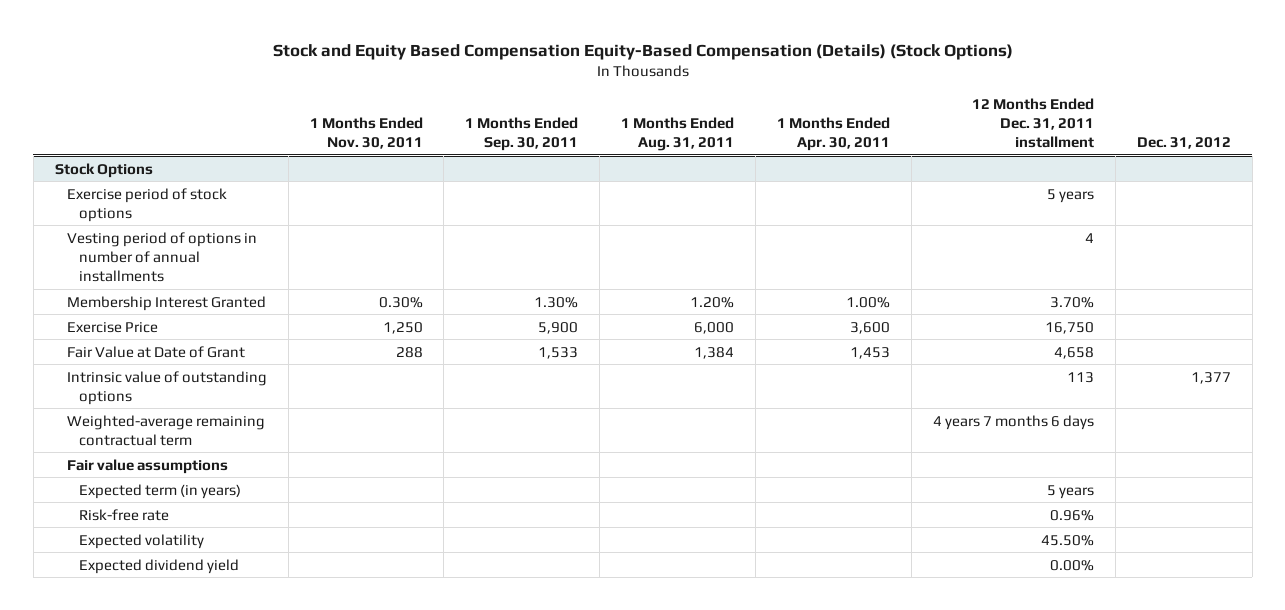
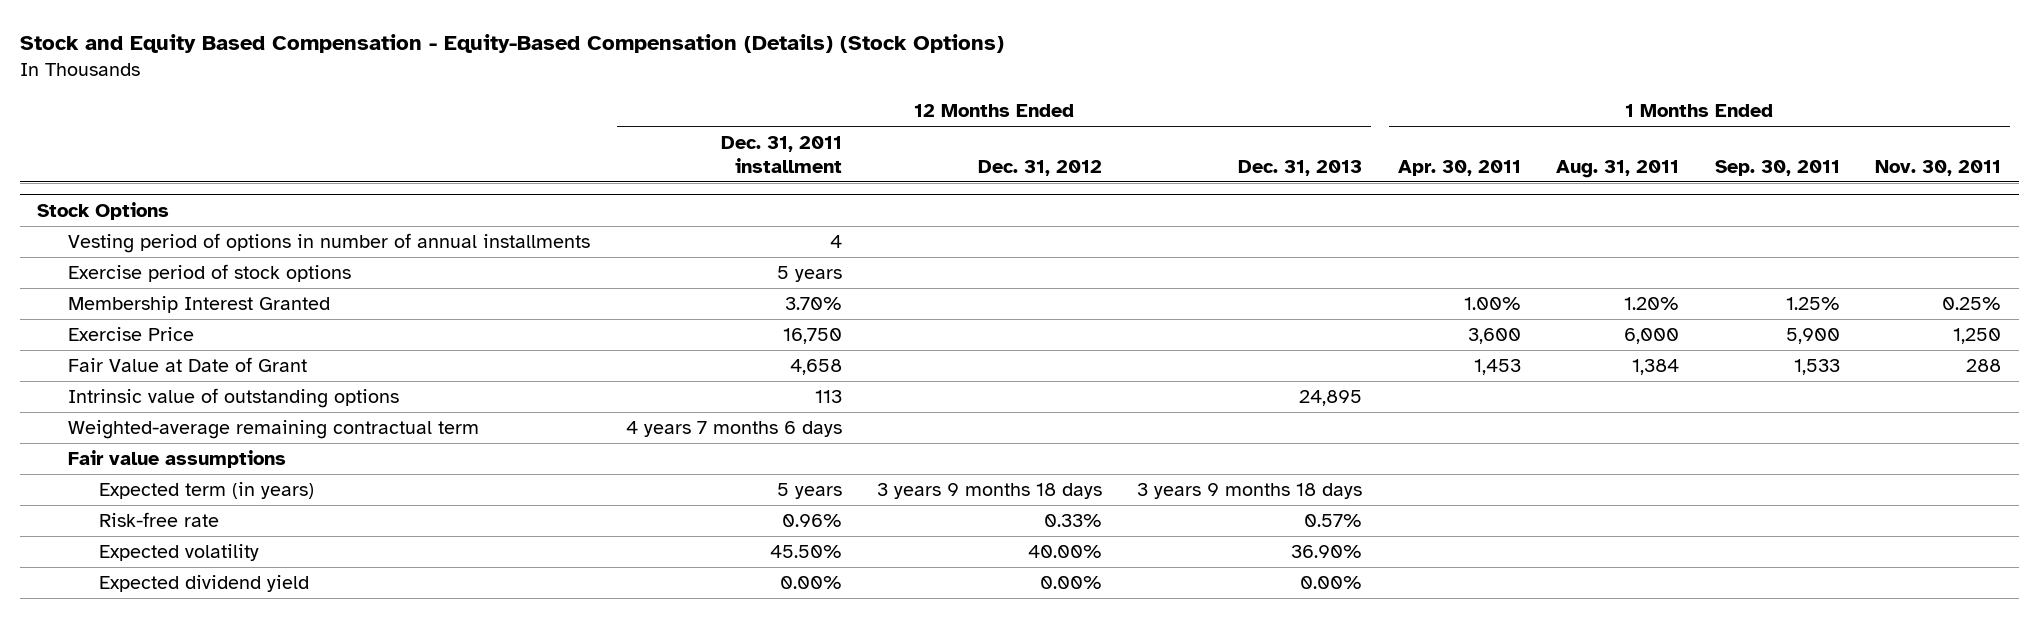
- Stock and Equity Based Compensation Equity-Based Compensation (Details) (Stock Options)
+ Stock and Equity Based Compensation - Equity-Based Compensation (Details) (Stock Options)
- | 1 Months Ended Nov. 30, 2011 | 1 Months Ended Sep. 30, 2011 | 1 Months Ended Aug. 31, 2011 | 1 Months Ended Apr. 30, 2011 | 12 Months Ended Dec. 31, 2011 installment | Dec. 31, 2012
+ | 12 Months Ended Dec. 31, 2011 installment | 12 Months Ended Dec. 31, 2012 | 12 Months Ended Dec. 31, 2013 | 1 Months Ended Apr. 30, 2011 | 1 Months Ended Aug. 31, 2011 | 1 Months Ended Sep. 30, 2011 | 1 Months Ended Nov. 30, 2011
@ Stock Options
- Membership Interest Granted | 0.30% | 1.30% | 1.20% | 1.00% | 3.70% |
moved down: Exercise period of stock options | 5 years | | | | | |
+ Membership Interest Granted | 3.70% | | | 1.00% | 1.20% | 1.25% | 0.25%

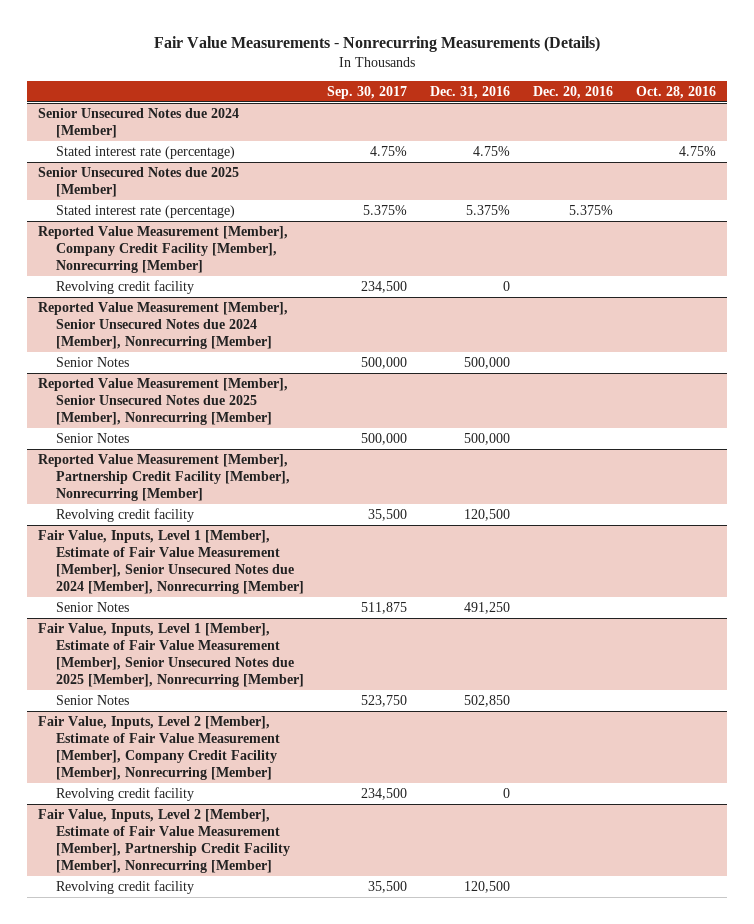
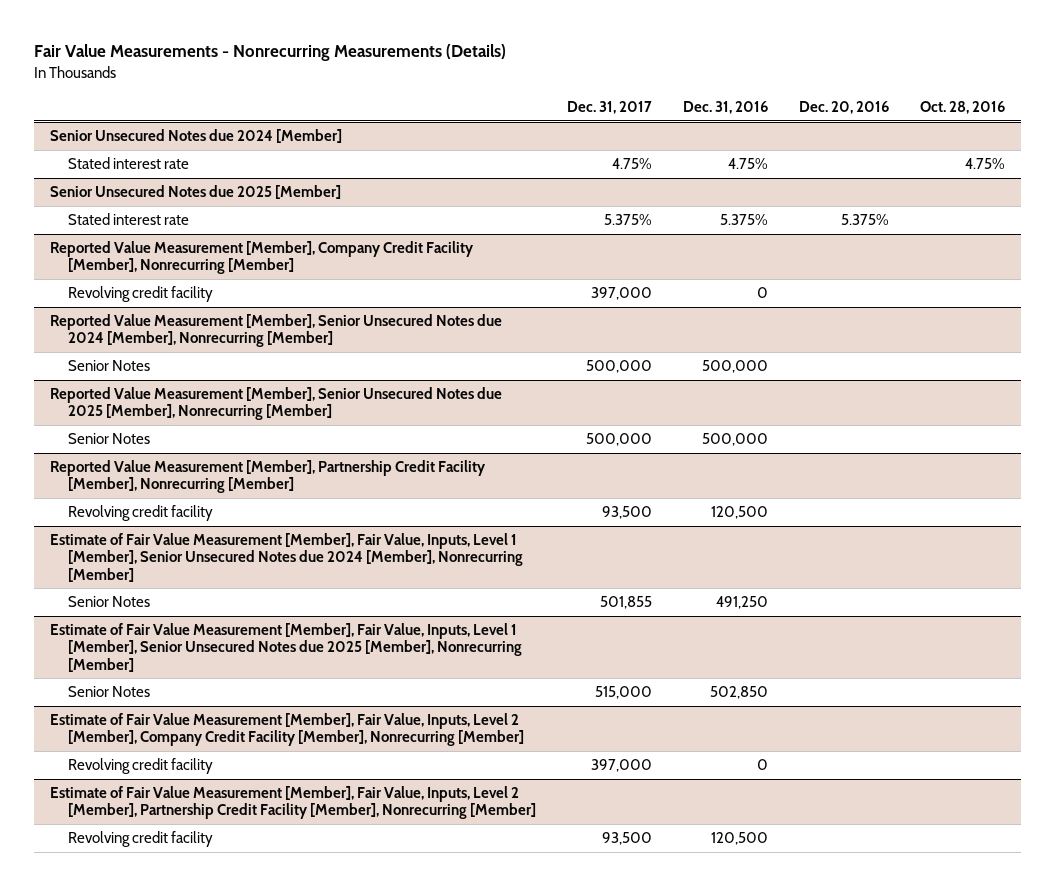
- | Sep. 30, 2017 | Dec. 31, 2016 | Dec. 20, 2016 | Oct. 28, 2016
+ | Dec. 31, 2017 | Dec. 31, 2016 | Dec. 20, 2016 | Oct. 28, 2016
@ Senior Unsecured Notes due 2024 [Member]
- Stated interest rate (percentage) | 4.75% | 4.75% | | 4.75%
+ Stated interest rate | 4.75% | 4.75% | | 4.75%
@ Senior Unsecured Notes due 2025 [Member]
- Stated interest rate (percentage) | 5.375% | 5.375% | 5.375% |
+ Stated interest rate | 5.375% | 5.375% | 5.375% |
- Fair Value, Inputs, Level 1 [Member], Estimate of Fair Value Measurement [Member], Senior Unsecured Notes due 2024 [Member], Nonrecurring [Member]
+ Estimate of Fair Value Measurement [Member], Fair Value, Inputs, Level 1 [Member], Senior Unsecured Notes due 2024 [Member], Nonrecurring [Member]
- Fair Value, Inputs, Level 1 [Member], Estimate of Fair Value Measurement [Member], Senior Unsecured Notes due 2025 [Member], Nonrecurring [Member]
+ Estimate of Fair Value Measurement [Member], Fair Value, Inputs, Level 1 [Member], Senior Unsecured Notes due 2025 [Member], Nonrecurring [Member]
- Fair Value, Inputs, Level 2 [Member], Estimate of Fair Value Measurement [Member], Company Credit Facility [Member], Nonrecurring [Member]
+ Estimate of Fair Value Measurement [Member], Fair Value, Inputs, Level 2 [Member], Company Credit Facility [Member], Nonrecurring [Member]
- Fair Value, Inputs, Level 2 [Member], Estimate of Fair Value Measurement [Member], Partnership Credit Facility [Member], Nonrecurring [Member]
+ Estimate of Fair Value Measurement [Member], Fair Value, Inputs, Level 2 [Member], Partnership Credit Facility [Member], Nonrecurring [Member]

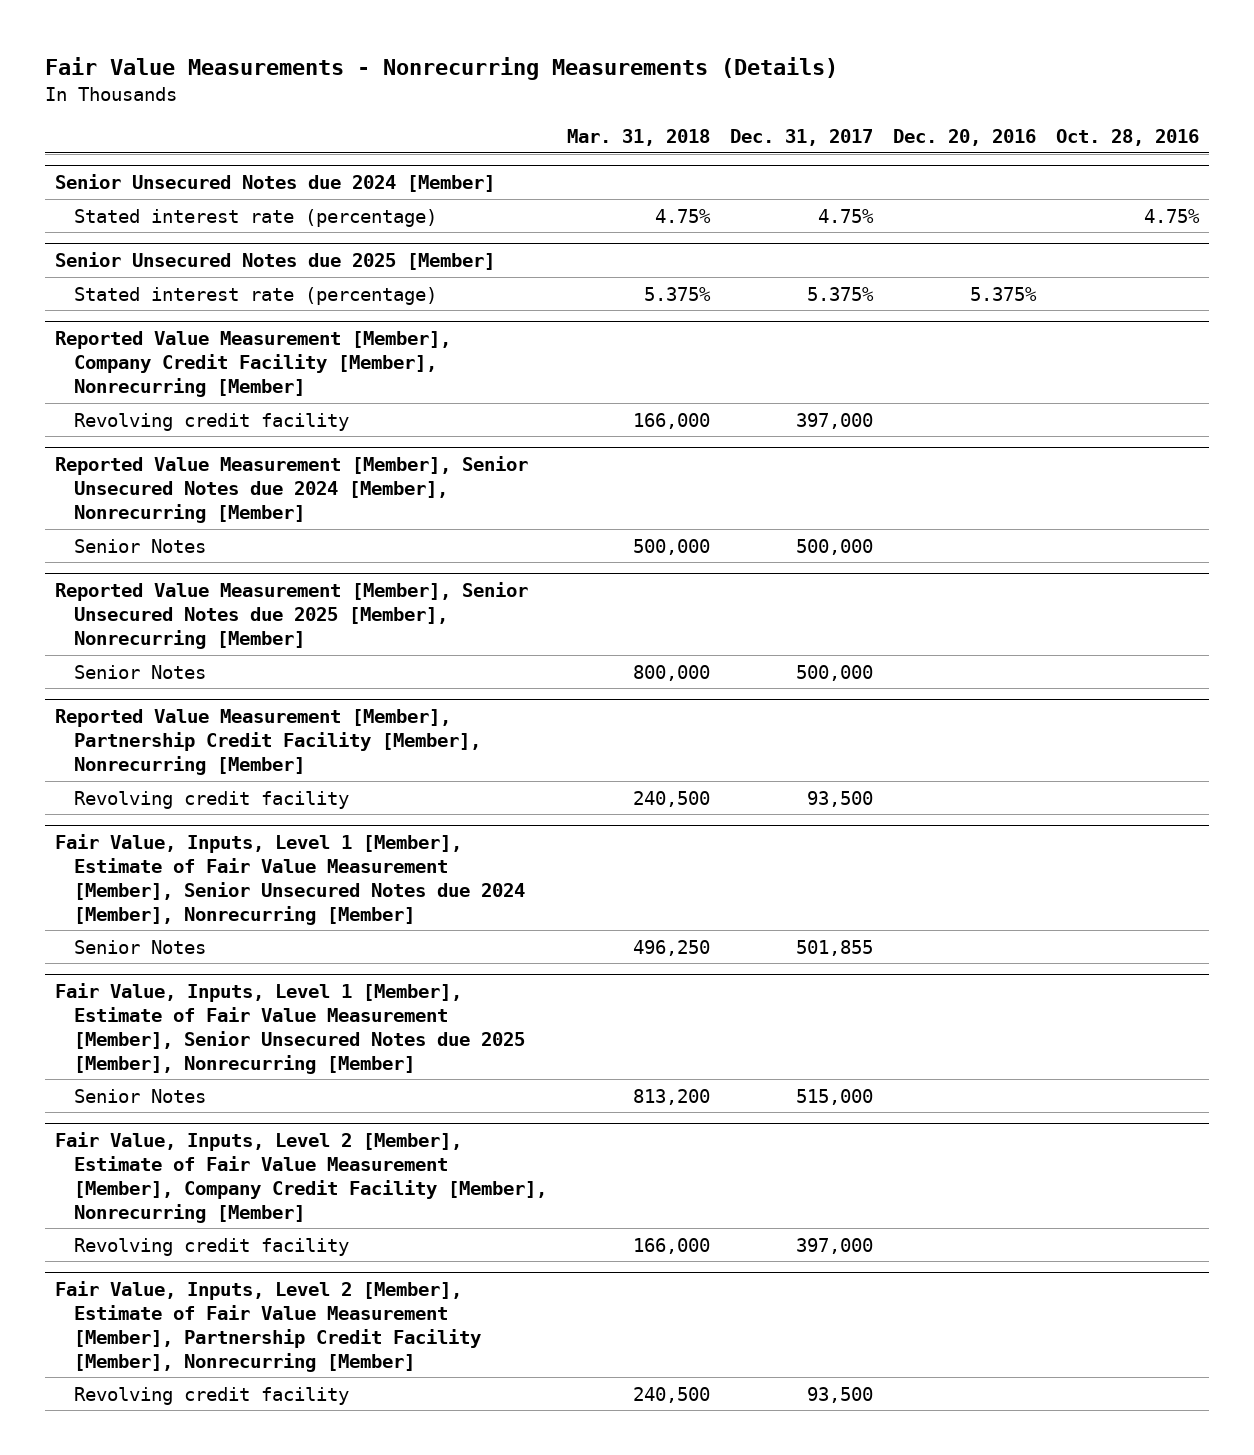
- | Dec. 31, 2017 | Dec. 31, 2016 | Dec. 20, 2016 | Oct. 28, 2016
+ | Mar. 31, 2018 | Dec. 31, 2017 | Dec. 20, 2016 | Oct. 28, 2016
@ Senior Unsecured Notes due 2024 [Member]
- Stated interest rate | 4.75% | 4.75% | | 4.75%
+ Stated interest rate (percentage) | 4.75% | 4.75% | | 4.75%
@ Senior Unsecured Notes due 2025 [Member]
- Stated interest rate | 5.375% | 5.375% | 5.375% |
+ Stated interest rate (percentage) | 5.375% | 5.375% | 5.375% |
- Estimate of Fair Value Measurement [Member], Fair Value, Inputs, Level 1 [Member], Senior Unsecured Notes due 2024 [Member], Nonrecurring [Member]
+ Fair Value, Inputs, Level 1 [Member], Estimate of Fair Value Measurement [Member], Senior Unsecured Notes due 2024 [Member], Nonrecurring [Member]
- Estimate of Fair Value Measurement [Member], Fair Value, Inputs, Level 1 [Member], Senior Unsecured Notes due 2025 [Member], Nonrecurring [Member]
+ Fair Value, Inputs, Level 1 [Member], Estimate of Fair Value Measurement [Member], Senior Unsecured Notes due 2025 [Member], Nonrecurring [Member]
- Estimate of Fair Value Measurement [Member], Fair Value, Inputs, Level 2 [Member], Company Credit Facility [Member], Nonrecurring [Member]
+ Fair Value, Inputs, Level 2 [Member], Estimate of Fair Value Measurement [Member], Company Credit Facility [Member], Nonrecurring [Member]
- Estimate of Fair Value Measurement [Member], Fair Value, Inputs, Level 2 [Member], Partnership Credit Facility [Member], Nonrecurring [Member]
+ Fair Value, Inputs, Level 2 [Member], Estimate of Fair Value Measurement [Member], Partnership Credit Facility [Member], Nonrecurring [Member]

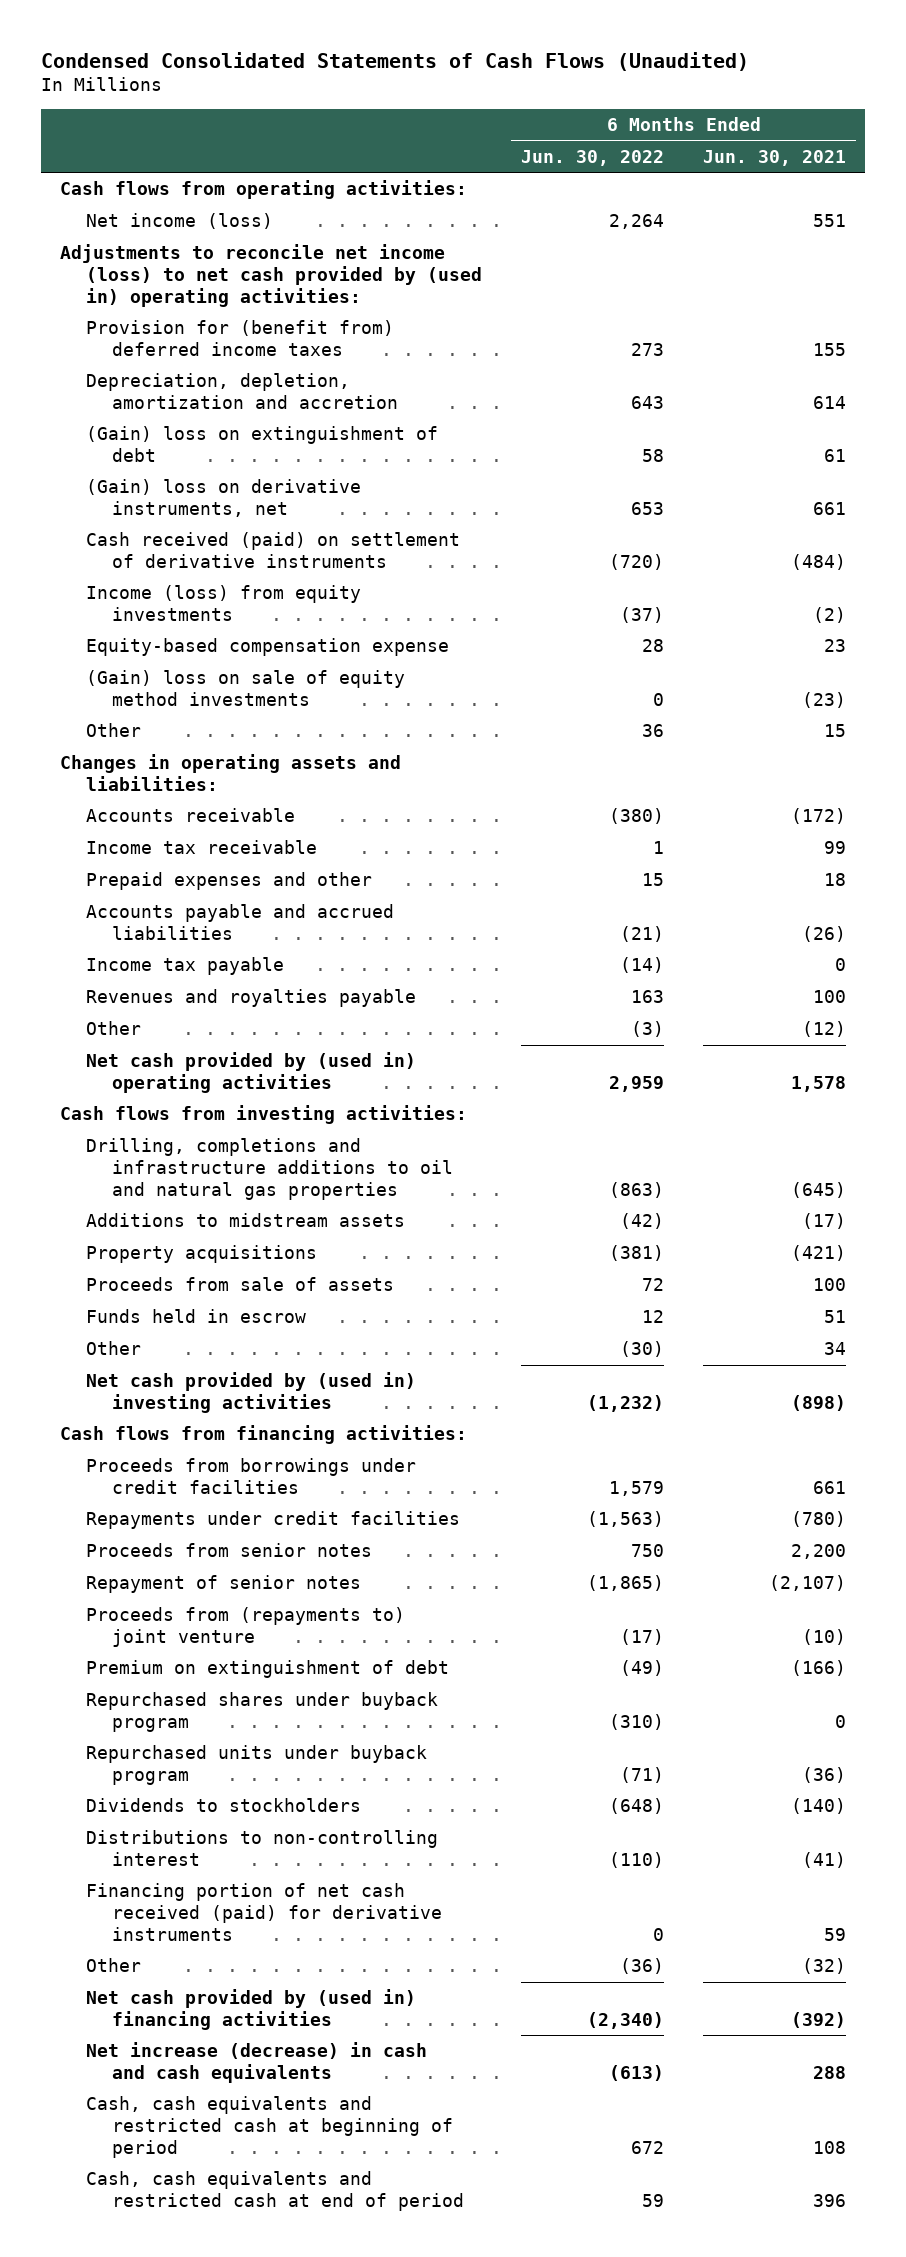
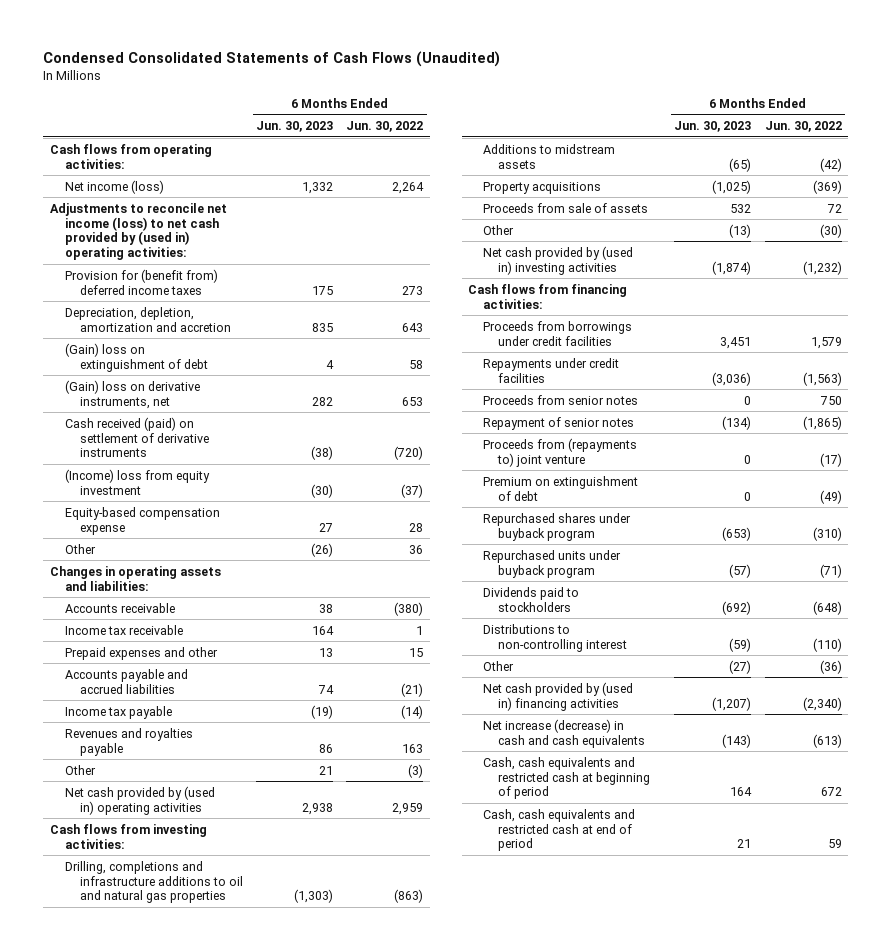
- | 6 Months Ended Jun. 30, 2022 | 6 Months Ended Jun. 30, 2021
+ | 6 Months Ended Jun. 30, 2023 | 6 Months Ended Jun. 30, 2022
- Income (loss) from equity investments | (37) | (2)
+ (Income) loss from equity investment | (30) | (37)
- (Gain) loss on sale of equity method investments | 0 | (23)
- Property acquisitions | (381) | (421)
+ Property acquisitions | (1,025) | (369)
- Funds held in escrow | 12 | 51
- Dividends to stockholders | (648) | (140)
+ Dividends paid to stockholders | (692) | (648)
- Financing portion of net cash received (paid) for derivative instruments | 0 | 59

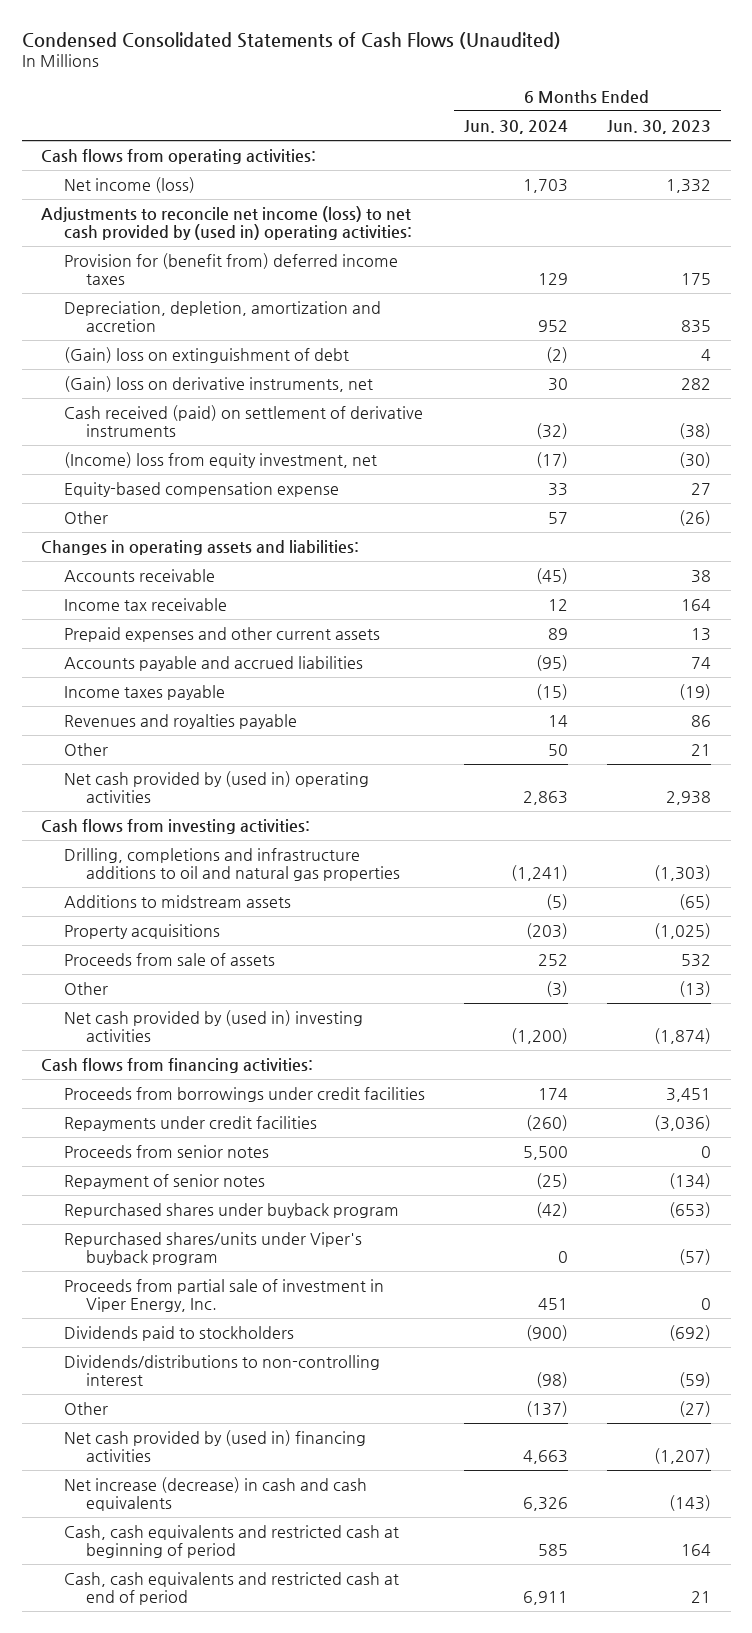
- | 6 Months Ended Jun. 30, 2023 | 6 Months Ended Jun. 30, 2022
+ | 6 Months Ended Jun. 30, 2024 | 6 Months Ended Jun. 30, 2023
- (Income) loss from equity investment | (30) | (37)
+ (Income) loss from equity investment, net | (17) | (30)
- Prepaid expenses and other | 13 | 15
+ Prepaid expenses and other current assets | 89 | 13
- Income tax payable | (19) | (14)
+ Income taxes payable | (15) | (19)
- Proceeds from (repayments to) joint venture | 0 | (17)
- Premium on extinguishment of debt | 0 | (49)
- Repurchased units under buyback program | (57) | (71)
+ Repurchased shares/units under Viper's buyback program | 0 | (57)
+ Proceeds from partial sale of investment in Viper Energy, Inc. | 451 | 0
- Distributions to non-controlling interest | (59) | (110)
+ Dividends/distributions to non-controlling interest | (98) | (59)

